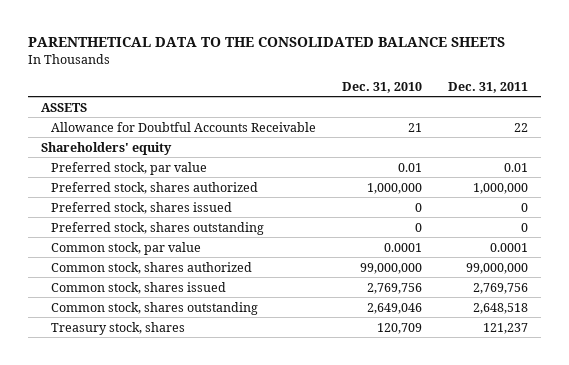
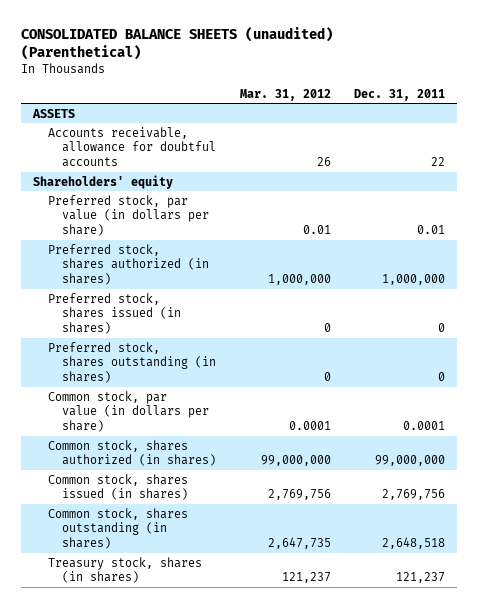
- PARENTHETICAL DATA TO THE CONSOLIDATED BALANCE SHEETS
+ CONSOLIDATED BALANCE SHEETS (unaudited) (Parenthetical)
- | Dec. 31, 2010 | Dec. 31, 2011
+ | Mar. 31, 2012 | Dec. 31, 2011
- Allowance for Doubtful Accounts Receivable | 21 | 22
+ Accounts receivable, allowance for doubtful accounts | 26 | 22
- Preferred stock, par value | 0.01 | 0.01
- Preferred stock, shares authorized | 1,000,000 | 1,000,000
- Preferred stock, shares issued | 0 | 0
- Preferred stock, shares outstanding | 0 | 0
- Common stock, par value | 0.0001 | 0.0001
- Common stock, shares authorized | 99,000,000 | 99,000,000
- Common stock, shares issued | 2,769,756 | 2,769,756
- Common stock, shares outstanding | 2,649,046 | 2,648,518
- Treasury stock, shares | 120,709 | 121,237
+ Preferred stock, par value (in dollars per share) | 0.01 | 0.01
+ Preferred stock, shares authorized (in shares) | 1,000,000 | 1,000,000
+ Preferred stock, shares issued (in shares) | 0 | 0
+ Preferred stock, shares outstanding (in shares) | 0 | 0
+ Common stock, par value (in dollars per share) | 0.0001 | 0.0001
+ Common stock, shares authorized (in shares) | 99,000,000 | 99,000,000
+ Common stock, shares issued (in shares) | 2,769,756 | 2,769,756
+ Common stock, shares outstanding (in shares) | 2,647,735 | 2,648,518
+ Treasury stock, shares (in shares) | 121,237 | 121,237

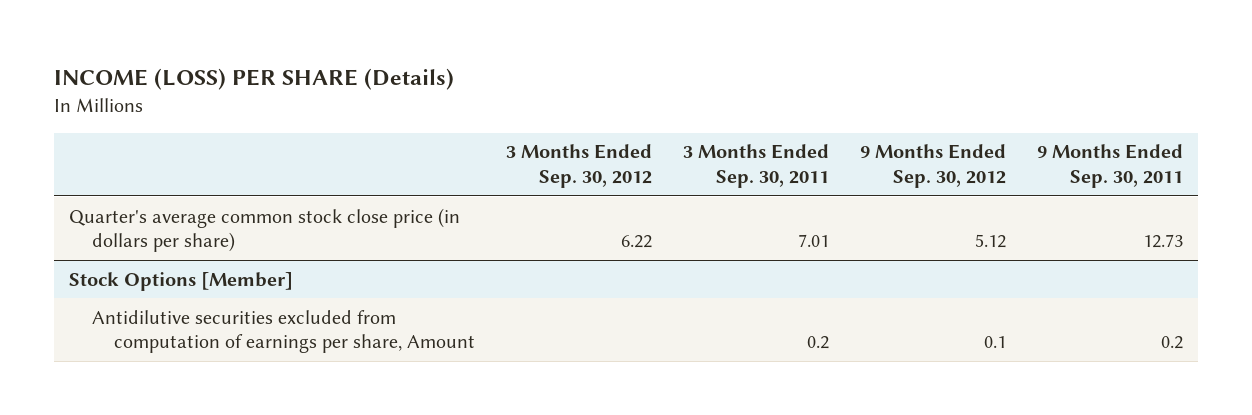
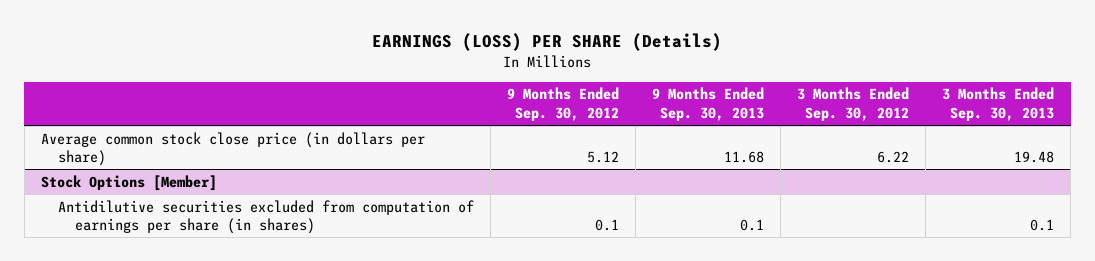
- INCOME (LOSS) PER SHARE (Details)
+ EARNINGS (LOSS) PER SHARE (Details)
- | 3 Months Ended Sep. 30, 2012 | 3 Months Ended Sep. 30, 2011 | 9 Months Ended Sep. 30, 2012 | 9 Months Ended Sep. 30, 2011
+ | 9 Months Ended Sep. 30, 2012 | 9 Months Ended Sep. 30, 2013 | 3 Months Ended Sep. 30, 2012 | 3 Months Ended Sep. 30, 2013
- Quarter's average common stock close price (in dollars per share) | 6.22 | 7.01 | 5.12 | 12.73
+ Average common stock close price (in dollars per share) | 5.12 | 11.68 | 6.22 | 19.48
@ Stock Options [Member]
- Antidilutive securities excluded from computation of earnings per share, Amount | | 0.2 | 0.1 | 0.2
+ Antidilutive securities excluded from computation of earnings per share (in shares) | 0.1 | 0.1 | | 0.1

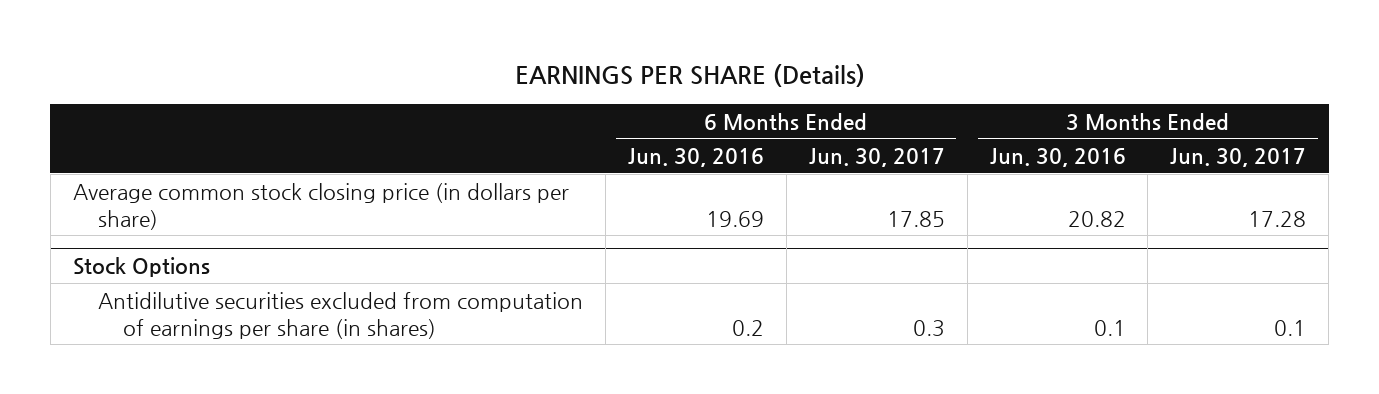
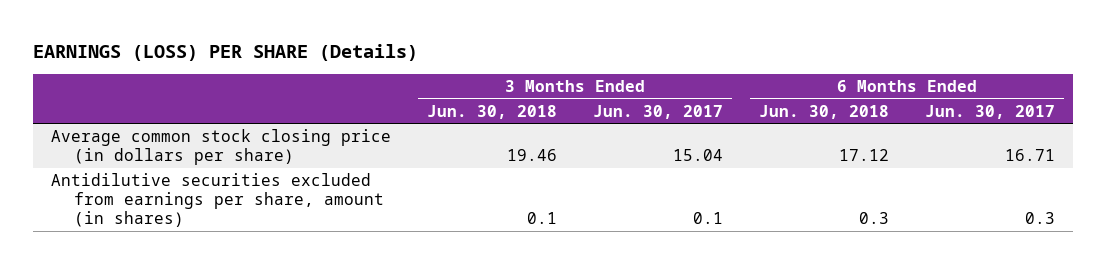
- EARNINGS PER SHARE (Details)
+ EARNINGS (LOSS) PER SHARE (Details)
- | 6 Months Ended Jun. 30, 2016 | 6 Months Ended Jun. 30, 2017 | 3 Months Ended Jun. 30, 2016 | 3 Months Ended Jun. 30, 2017
+ | 3 Months Ended Jun. 30, 2018 | 3 Months Ended Jun. 30, 2017 | 6 Months Ended Jun. 30, 2018 | 6 Months Ended Jun. 30, 2017
- Average common stock closing price (in dollars per share) | 19.69 | 17.85 | 20.82 | 17.28
- Stock Options
- Antidilutive securities excluded from computation of earnings per share (in shares) | 0.2 | 0.3 | 0.1 | 0.1
+ Average common stock closing price (in dollars per share) | 19.46 | 15.04 | 17.12 | 16.71
+ Antidilutive securities excluded from earnings per share, amount (in shares) | 0.1 | 0.1 | 0.3 | 0.3

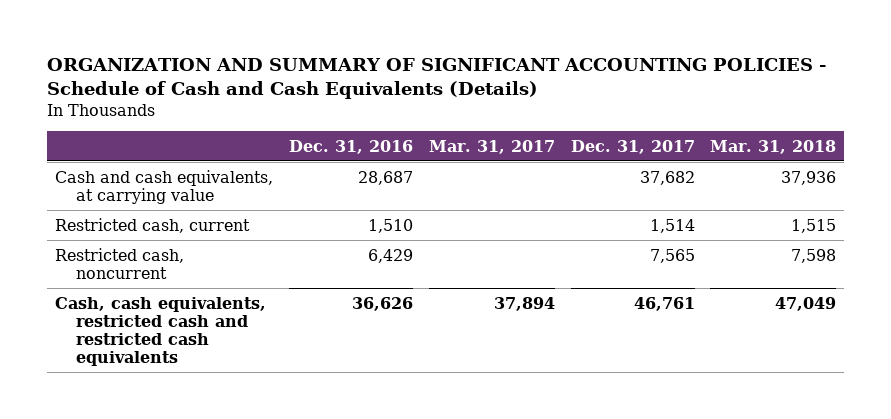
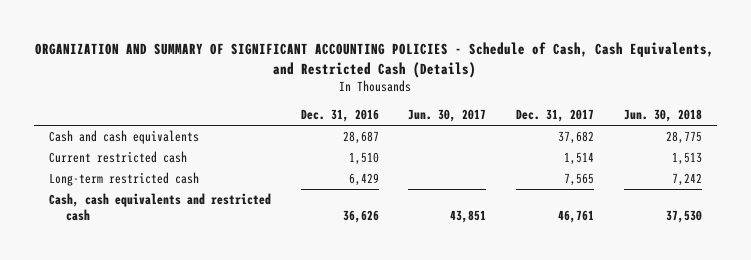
- ORGANIZATION AND SUMMARY OF SIGNIFICANT ACCOUNTING POLICIES - Schedule of Cash and Cash Equivalents (Details)
+ ORGANIZATION AND SUMMARY OF SIGNIFICANT ACCOUNTING POLICIES - Schedule of Cash, Cash Equivalents, and Restricted Cash (Details)
- | Dec. 31, 2016 | Mar. 31, 2017 | Dec. 31, 2017 | Mar. 31, 2018
+ | Dec. 31, 2016 | Jun. 30, 2017 | Dec. 31, 2017 | Jun. 30, 2018
- Cash and cash equivalents, at carrying value | 28,687 | | 37,682 | 37,936
- Restricted cash, current | 1,510 | | 1,514 | 1,515
- Restricted cash, noncurrent | 6,429 | | 7,565 | 7,598
- Cash, cash equivalents, restricted cash and restricted cash equivalents | 36,626 | 37,894 | 46,761 | 47,049
+ Cash and cash equivalents | 28,687 | | 37,682 | 28,775
+ Current restricted cash | 1,510 | | 1,514 | 1,513
+ Long-term restricted cash | 6,429 | | 7,565 | 7,242
+ Cash, cash equivalents and restricted cash | 36,626 | 43,851 | 46,761 | 37,530

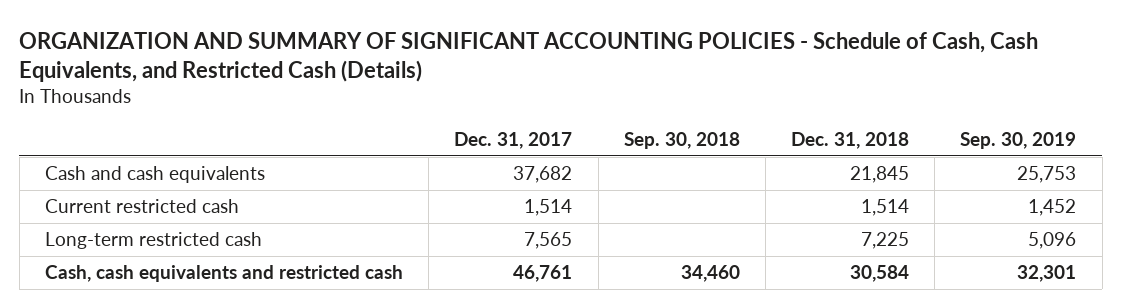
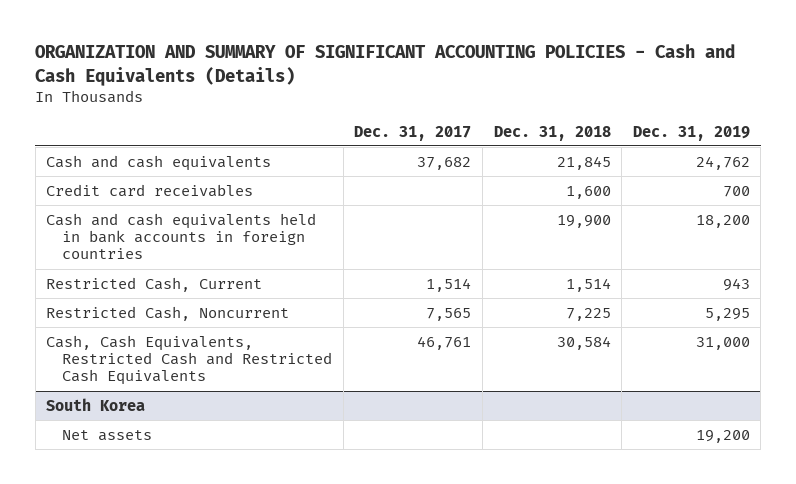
- ORGANIZATION AND SUMMARY OF SIGNIFICANT ACCOUNTING POLICIES - Schedule of Cash, Cash Equivalents, and Restricted Cash (Details)
+ ORGANIZATION AND SUMMARY OF SIGNIFICANT ACCOUNTING POLICIES - Cash and Cash Equivalents (Details)
- | Dec. 31, 2017 | Sep. 30, 2018 | Dec. 31, 2018 | Sep. 30, 2019
+ | Dec. 31, 2017 | Dec. 31, 2018 | Dec. 31, 2019
- Current restricted cash | 1,514 | | 1,514 | 1,452
- Long-term restricted cash | 7,565 | | 7,225 | 5,096
- Cash, cash equivalents and restricted cash | 46,761 | 34,460 | 30,584 | 32,301
+ Credit card receivables | | 1,600 | 700
+ Cash and cash equivalents held in bank accounts in foreign countries | | 19,900 | 18,200
+ Restricted Cash, Current | 1,514 | 1,514 | 943
+ Restricted Cash, Noncurrent | 7,565 | 7,225 | 5,295
+ Cash, Cash Equivalents, Restricted Cash and Restricted Cash Equivalents | 46,761 | 30,584 | 31,000
+ South Korea
+ Net assets | | | 19,200

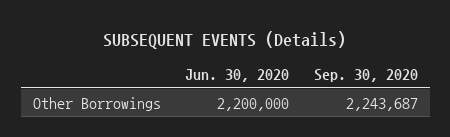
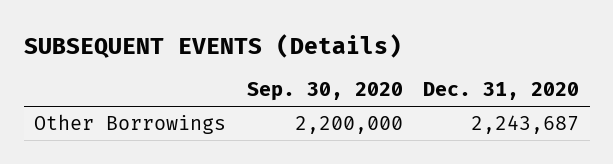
- | Jun. 30, 2020 | Sep. 30, 2020
+ | Sep. 30, 2020 | Dec. 31, 2020
- Other Borrowings | 2,200,000 | 2,243,687
+ Other Borrowings | 2,200,000 | 2,243,687

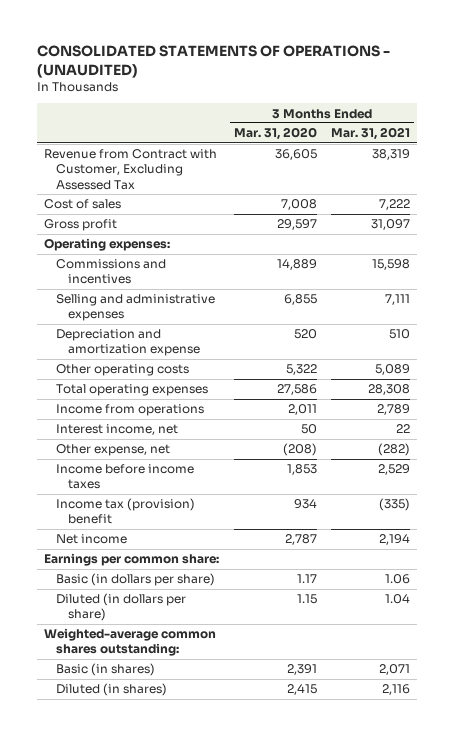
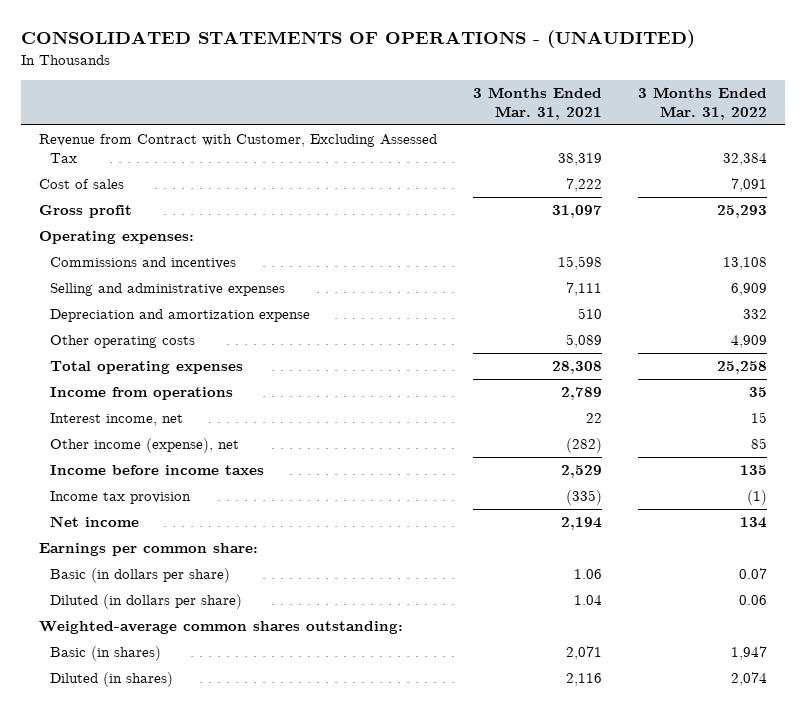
- | 3 Months Ended Mar. 31, 2020 | 3 Months Ended Mar. 31, 2021
+ | 3 Months Ended Mar. 31, 2021 | 3 Months Ended Mar. 31, 2022
- Other expense, net | (208) | (282)
+ Other income (expense), net | (282) | 85
- Income tax (provision) benefit | 934 | (335)
+ Income tax provision | (335) | (1)

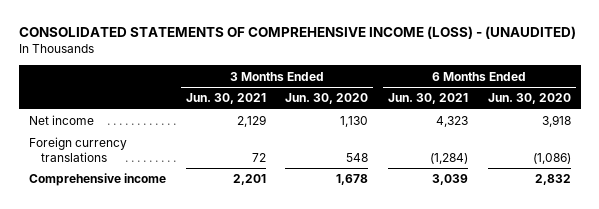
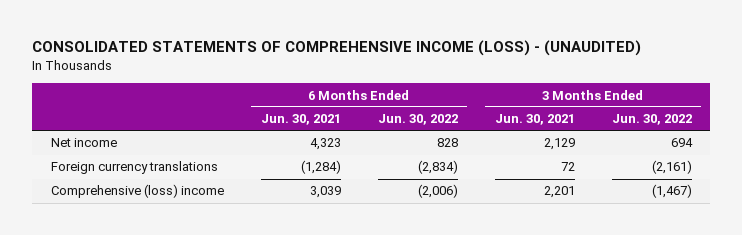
- | 3 Months Ended Jun. 30, 2021 | 3 Months Ended Jun. 30, 2020 | 6 Months Ended Jun. 30, 2021 | 6 Months Ended Jun. 30, 2020
+ | 6 Months Ended Jun. 30, 2021 | 6 Months Ended Jun. 30, 2022 | 3 Months Ended Jun. 30, 2021 | 3 Months Ended Jun. 30, 2022
- Comprehensive income | 2,201 | 1,678 | 3,039 | 2,832
+ Comprehensive (loss) income | 3,039 | (2,006) | 2,201 | (1,467)

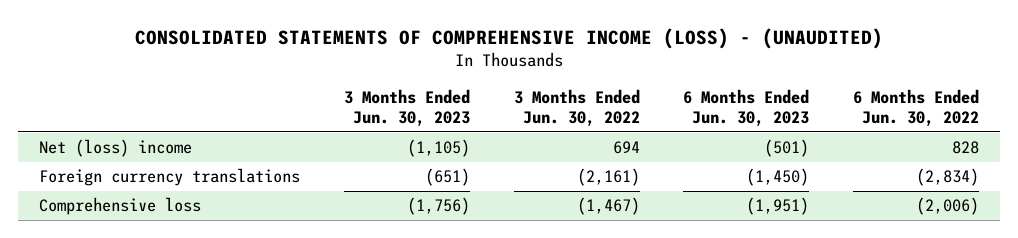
- | 6 Months Ended Jun. 30, 2021 | 6 Months Ended Jun. 30, 2022 | 3 Months Ended Jun. 30, 2021 | 3 Months Ended Jun. 30, 2022
+ | 3 Months Ended Jun. 30, 2023 | 3 Months Ended Jun. 30, 2022 | 6 Months Ended Jun. 30, 2023 | 6 Months Ended Jun. 30, 2022
- Net income | 4,323 | 828 | 2,129 | 694
+ Net (loss) income | (1,105) | 694 | (501) | 828
- Comprehensive (loss) income | 3,039 | (2,006) | 2,201 | (1,467)
+ Comprehensive loss | (1,756) | (1,467) | (1,951) | (2,006)

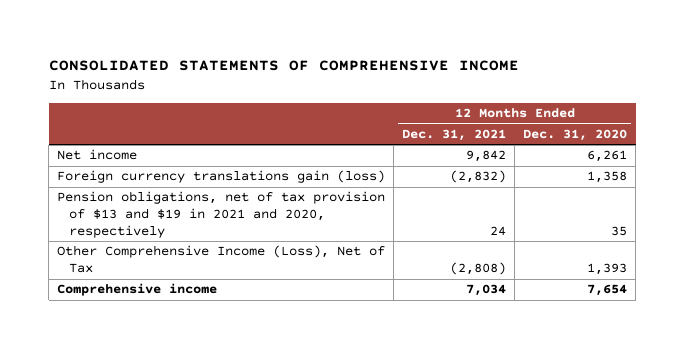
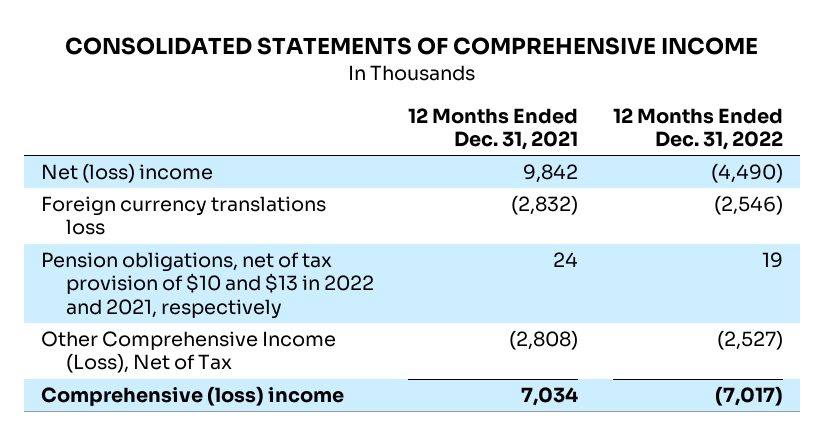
- | 12 Months Ended Dec. 31, 2021 | 12 Months Ended Dec. 31, 2020
+ | 12 Months Ended Dec. 31, 2021 | 12 Months Ended Dec. 31, 2022
- Net income | 9,842 | 6,261
- Foreign currency translations gain (loss) | (2,832) | 1,358
- Pension obligations, net of tax provision of $13 and $19 in 2021 and 2020, respectively | 24 | 35
+ Net (loss) income | 9,842 | (4,490)
+ Foreign currency translations loss | (2,832) | (2,546)
+ Pension obligations, net of tax provision of $10 and $13 in 2022 and 2021, respectively | 24 | 19
- Comprehensive income | 7,034 | 7,654
+ Comprehensive (loss) income | 7,034 | (7,017)

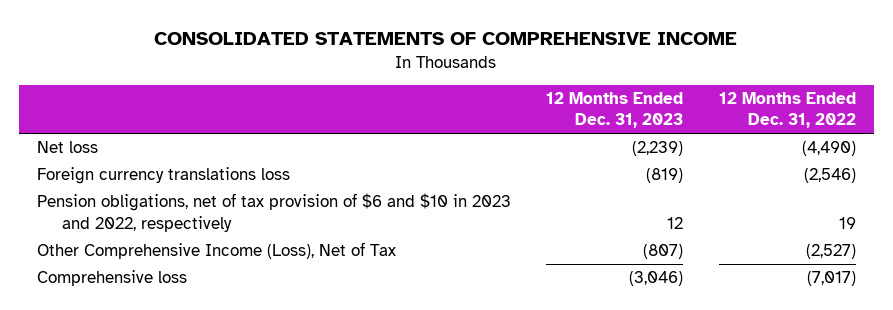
- | 12 Months Ended Dec. 31, 2021 | 12 Months Ended Dec. 31, 2022
+ | 12 Months Ended Dec. 31, 2023 | 12 Months Ended Dec. 31, 2022
- Net (loss) income | 9,842 | (4,490)
+ Net loss | (2,239) | (4,490)
- Pension obligations, net of tax provision of $10 and $13 in 2022 and 2021, respectively | 24 | 19
+ Pension obligations, net of tax provision of $6 and $10 in 2023 and 2022, respectively | 12 | 19
- Comprehensive (loss) income | 7,034 | (7,017)
+ Comprehensive loss | (3,046) | (7,017)

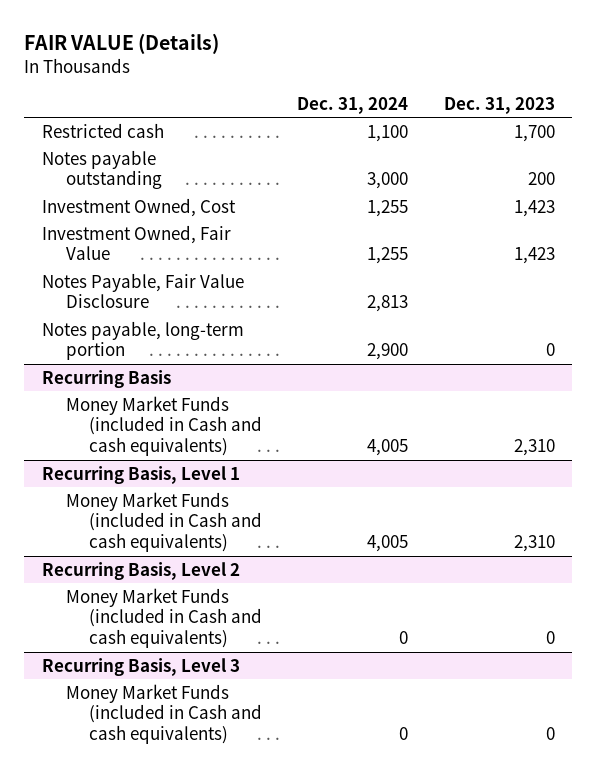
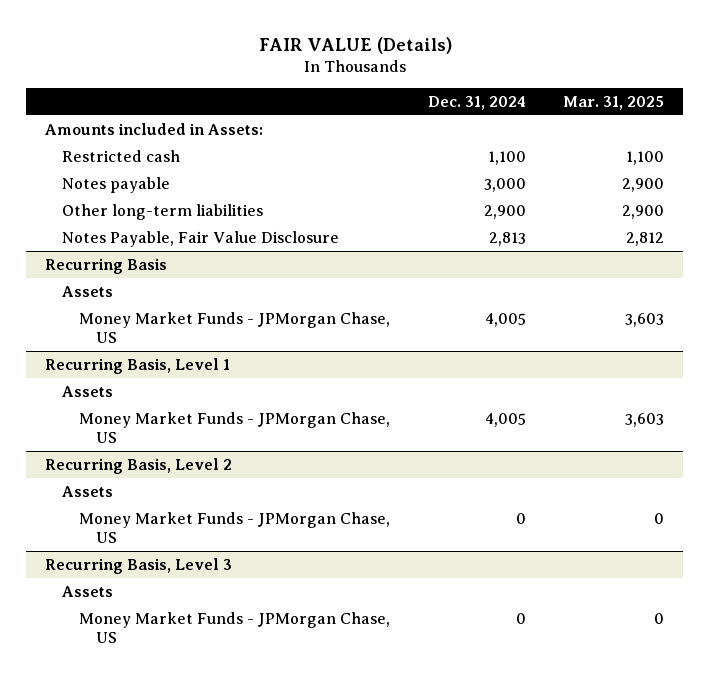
- | Dec. 31, 2024 | Dec. 31, 2023
+ | Dec. 31, 2024 | Mar. 31, 2025
+ Amounts included in Assets:
- Notes payable outstanding | 3,000 | 200
- Investment Owned, Cost | 1,255 | 1,423
- Investment Owned, Fair Value | 1,255 | 1,423
+ Notes payable | 3,000 | 2,900
+ Other long-term liabilities | 2,900 | 2,900
- Notes payable, long-term portion | 2,900 | 0
@ Recurring Basis
- Money Market Funds (included in Cash and cash equivalents) | 4,005 | 2,310
+ Assets
+ Money Market Funds - JPMorgan Chase, US | 4,005 | 3,603
@ Recurring Basis, Level 1
- Money Market Funds (included in Cash and cash equivalents) | 4,005 | 2,310
+ Assets
+ Money Market Funds - JPMorgan Chase, US | 4,005 | 3,603
@ Recurring Basis, Level 2
- Money Market Funds (included in Cash and cash equivalents) | 0 | 0
+ Assets
+ Money Market Funds - JPMorgan Chase, US | 0 | 0
@ Recurring Basis, Level 3
- Money Market Funds (included in Cash and cash equivalents) | 0 | 0
+ Assets
+ Money Market Funds - JPMorgan Chase, US | 0 | 0

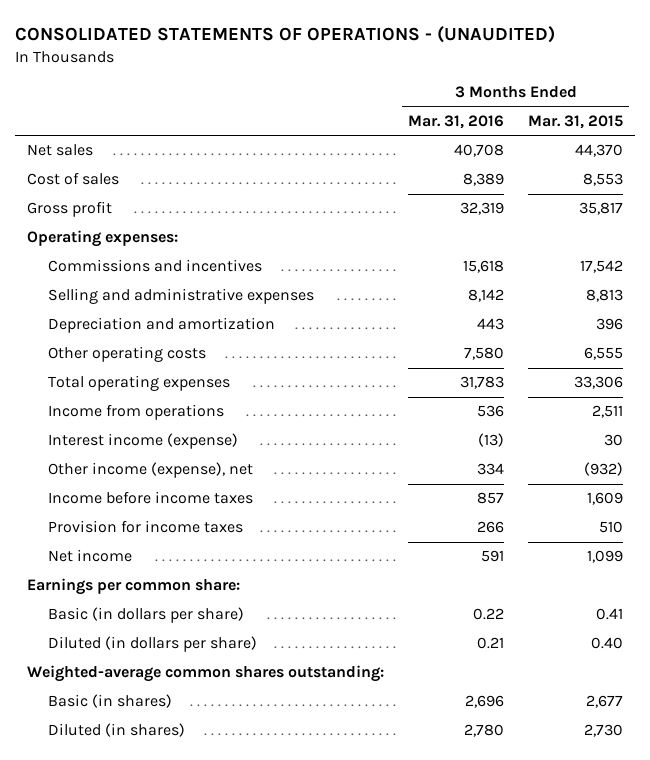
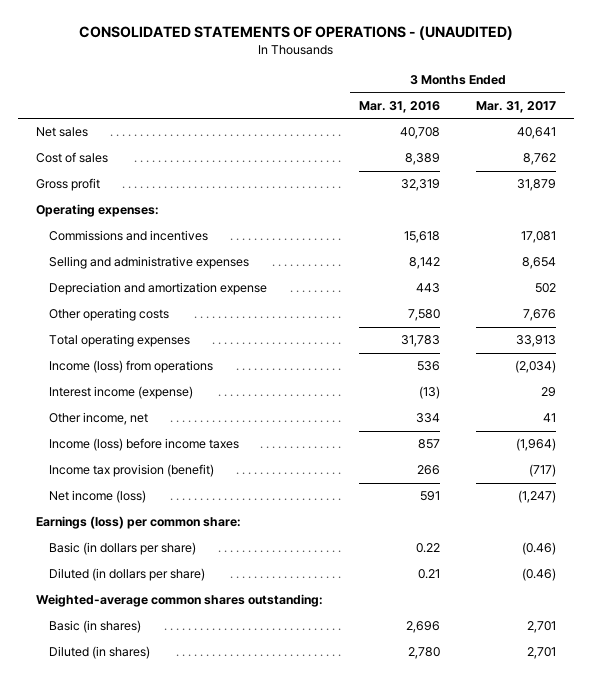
- | 3 Months Ended Mar. 31, 2016 | 3 Months Ended Mar. 31, 2015
+ | 3 Months Ended Mar. 31, 2016 | 3 Months Ended Mar. 31, 2017
- Depreciation and amortization | 443 | 396
+ Depreciation and amortization expense | 443 | 502
- Income from operations | 536 | 2,511
+ Income (loss) from operations | 536 | (2,034)
- Other income (expense), net | 334 | (932)
- Income before income taxes | 857 | 1,609
- Provision for income taxes | 266 | 510
- Net income | 591 | 1,099
- Earnings per common share:
+ Other income, net | 334 | 41
+ Income (loss) before income taxes | 857 | (1,964)
+ Income tax provision (benefit) | 266 | (717)
+ Net income (loss) | 591 | (1,247)
+ Earnings (loss) per common share:

